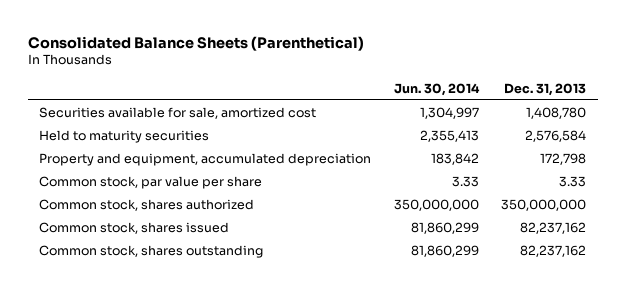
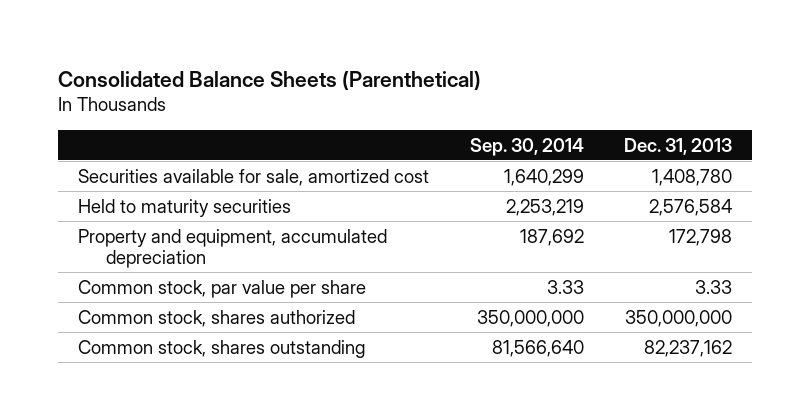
- | Jun. 30, 2014 | Dec. 31, 2013
+ | Sep. 30, 2014 | Dec. 31, 2013
- Common stock, shares issued | 81,860,299 | 82,237,162

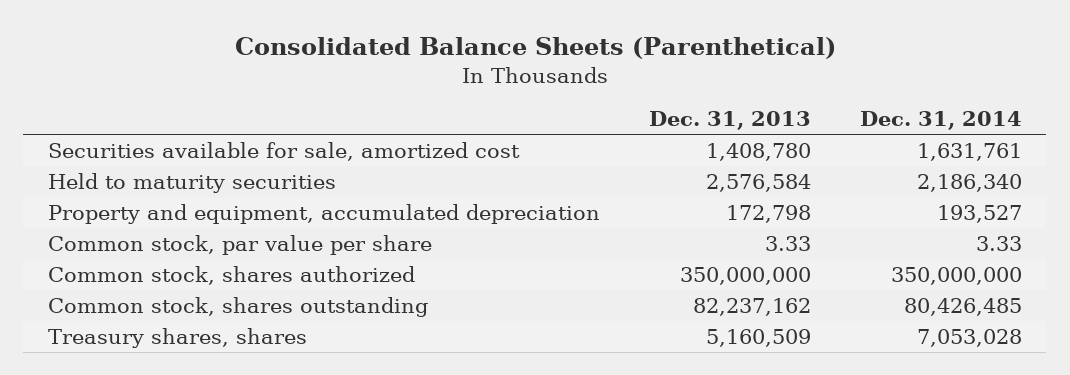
- | Sep. 30, 2014 | Dec. 31, 2013
+ | Dec. 31, 2013 | Dec. 31, 2014
+ Treasury shares, shares | 5,160,509 | 7,053,028

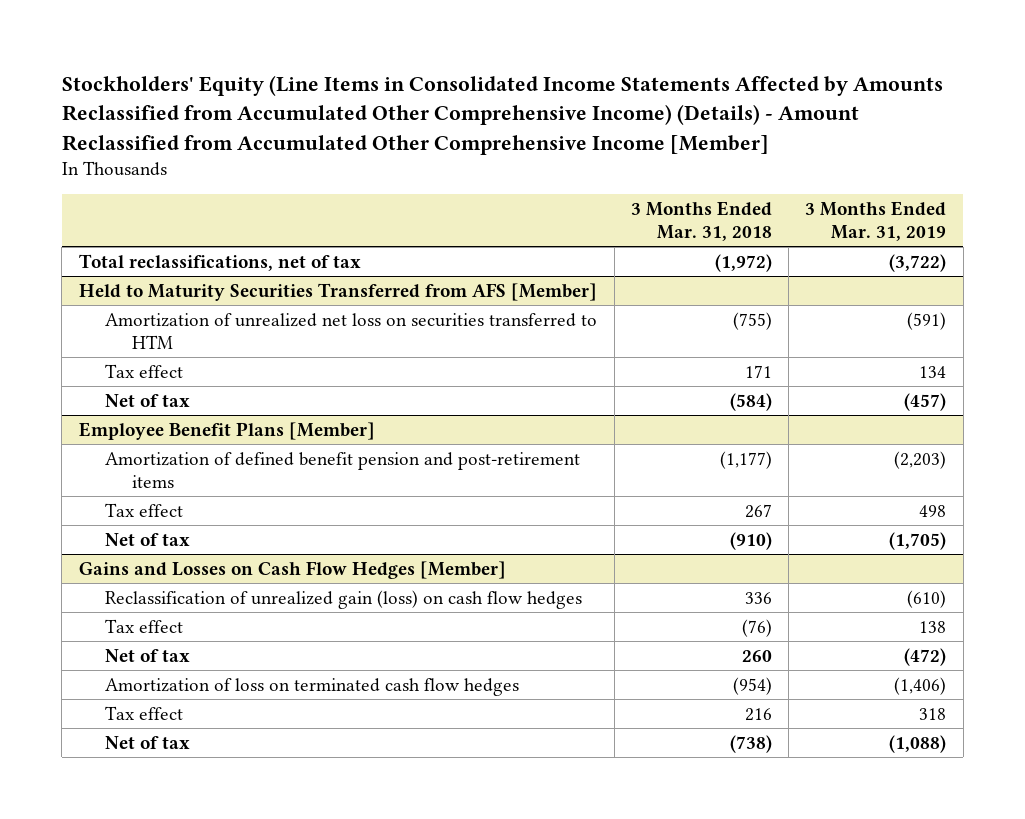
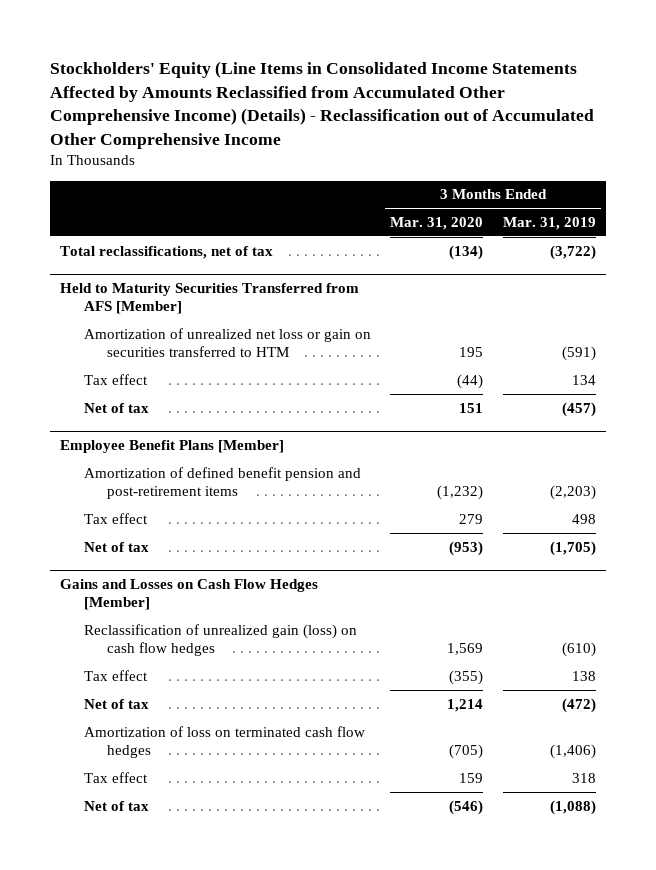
- Stockholders' Equity (Line Items in Consolidated Income Statements Affected by Amounts Reclassified from Accumulated Other Comprehensive Income) (Details) - Amount Reclassified from Accumulated Other Comprehensive Income [Member]
+ Stockholders' Equity (Line Items in Consolidated Income Statements Affected by Amounts Reclassified from Accumulated Other Comprehensive Income) (Details) - Reclassification out of Accumulated Other Comprehensive Income
- | 3 Months Ended Mar. 31, 2018 | 3 Months Ended Mar. 31, 2019
+ | 3 Months Ended Mar. 31, 2020 | 3 Months Ended Mar. 31, 2019
@ Held to Maturity Securities Transferred from AFS [Member]
- Amortization of unrealized net loss on securities transferred to HTM | (755) | (591)
+ Amortization of unrealized net loss or gain on securities transferred to HTM | 195 | (591)

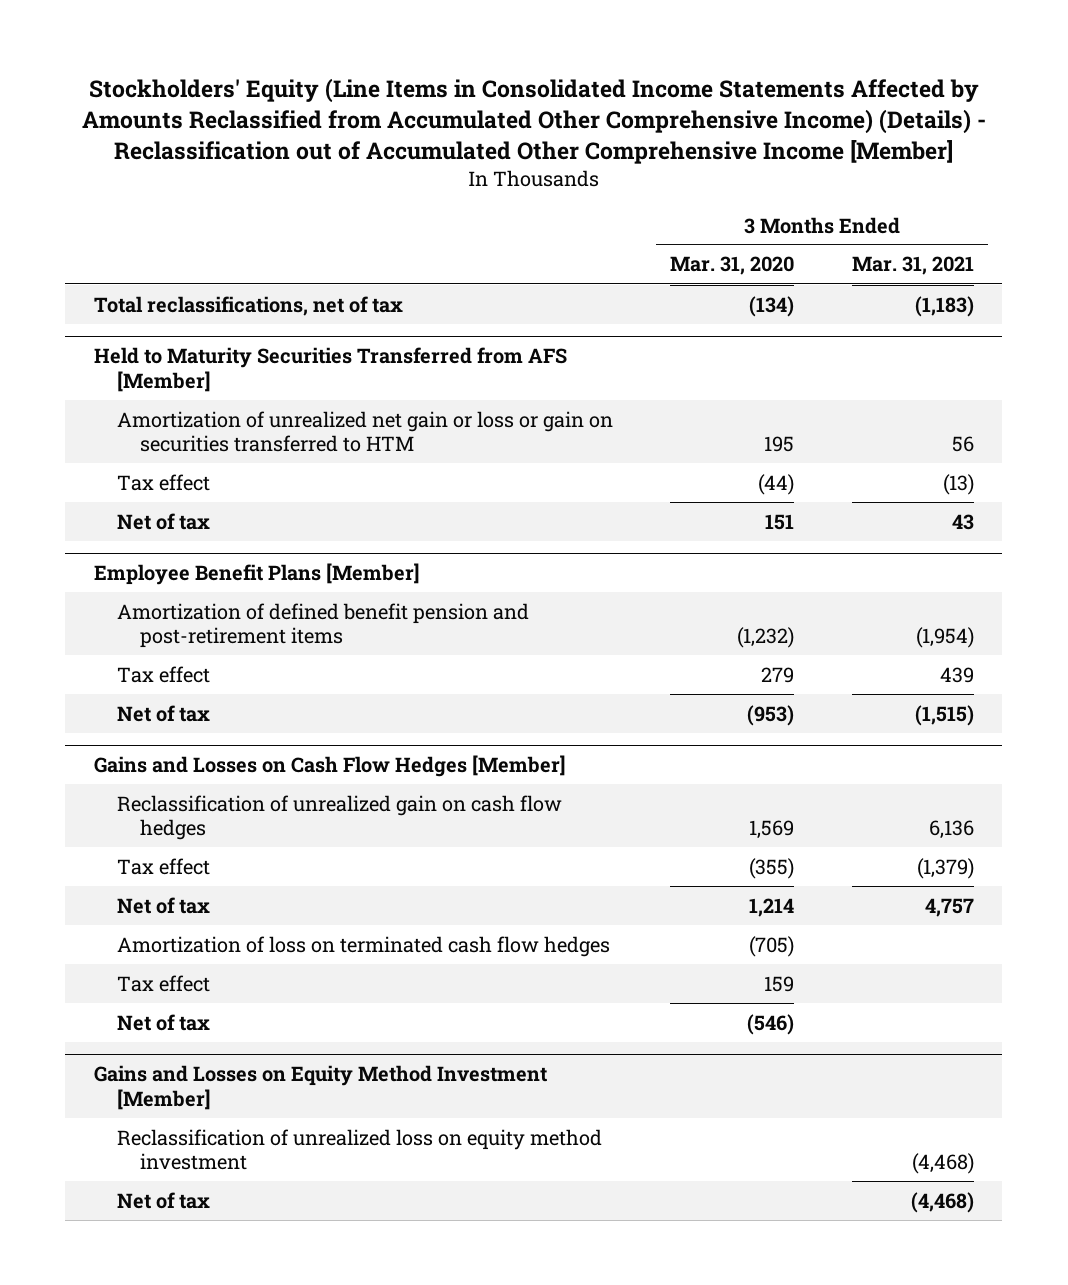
- Stockholders' Equity (Line Items in Consolidated Income Statements Affected by Amounts Reclassified from Accumulated Other Comprehensive Income) (Details) - Reclassification out of Accumulated Other Comprehensive Income
+ Stockholders' Equity (Line Items in Consolidated Income Statements Affected by Amounts Reclassified from Accumulated Other Comprehensive Income) (Details) - Reclassification out of Accumulated Other Comprehensive Income [Member]
- | 3 Months Ended Mar. 31, 2020 | 3 Months Ended Mar. 31, 2019
+ | 3 Months Ended Mar. 31, 2020 | 3 Months Ended Mar. 31, 2021
@ Held to Maturity Securities Transferred from AFS [Member]
- Amortization of unrealized net loss or gain on securities transferred to HTM | 195 | (591)
+ Amortization of unrealized net gain or loss or gain on securities transferred to HTM | 195 | 56
@ Gains and Losses on Cash Flow Hedges [Member]
- Reclassification of unrealized gain (loss) on cash flow hedges | 1,569 | (610)
+ Reclassification of unrealized gain on cash flow hedges | 1,569 | 6,136
+ Gains and Losses on Equity Method Investment [Member]
+ Reclassification of unrealized loss on equity method investment | | (4,468)
+ Net of tax | | (4,468)

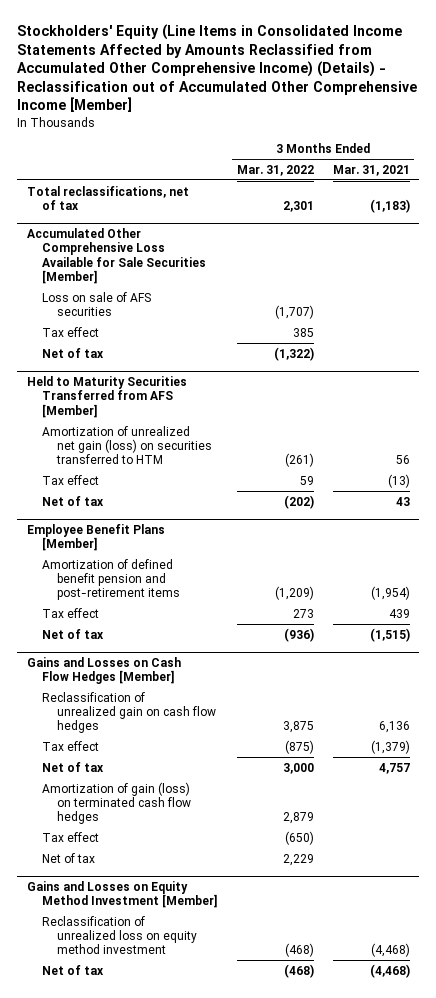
- | 3 Months Ended Mar. 31, 2020 | 3 Months Ended Mar. 31, 2021
+ | 3 Months Ended Mar. 31, 2022 | 3 Months Ended Mar. 31, 2021
+ Accumulated Other Comprehensive Loss Available for Sale Securities [Member]
+ Loss on sale of AFS securities | (1,707) |
+ Tax effect | 385 |
+ Net of tax | (1,322) |
@ Held to Maturity Securities Transferred from AFS [Member]
- Amortization of unrealized net gain or loss or gain on securities transferred to HTM | 195 | 56
+ Amortization of unrealized net gain (loss) on securities transferred to HTM | (261) | 56
@ Gains and Losses on Cash Flow Hedges [Member]
- Amortization of loss on terminated cash flow hedges | (705) |
+ Amortization of gain (loss) on terminated cash flow hedges | 2,879 |

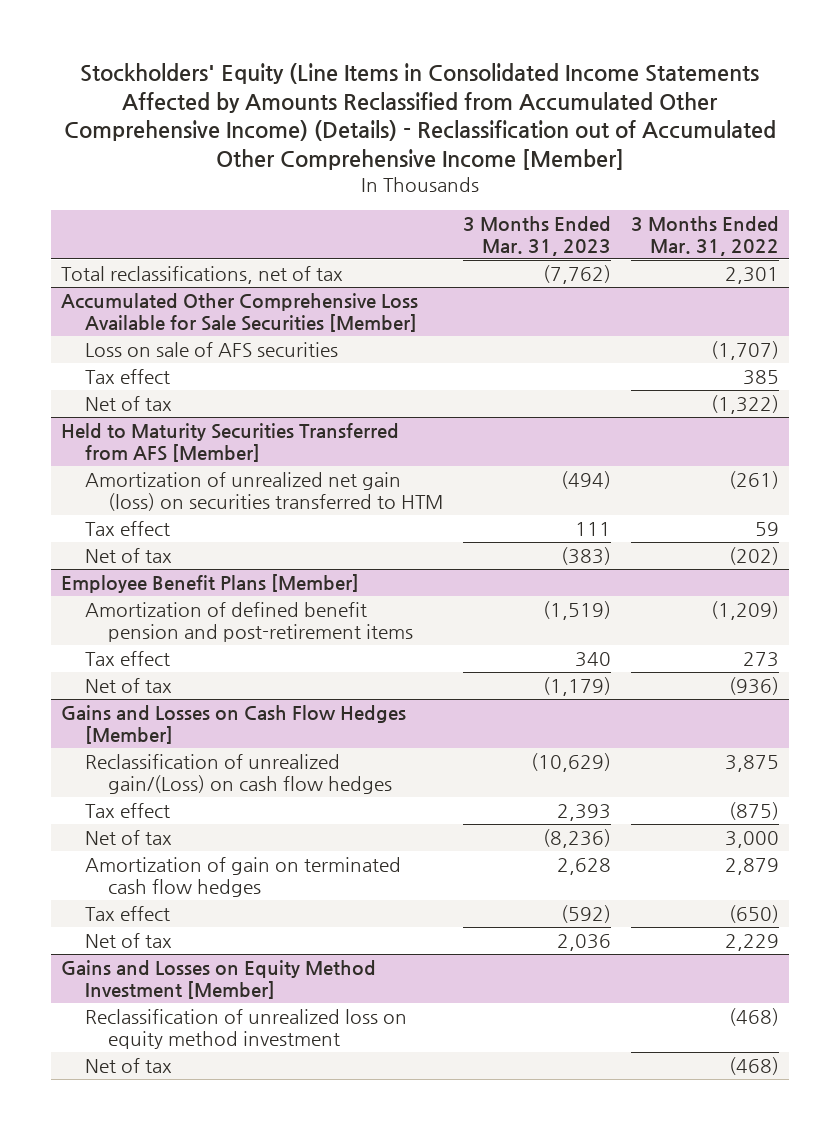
- | 3 Months Ended Mar. 31, 2022 | 3 Months Ended Mar. 31, 2021
+ | 3 Months Ended Mar. 31, 2023 | 3 Months Ended Mar. 31, 2022
@ Gains and Losses on Cash Flow Hedges [Member]
- Reclassification of unrealized gain on cash flow hedges | 3,875 | 6,136
+ Reclassification of unrealized gain/(Loss) on cash flow hedges | (10,629) | 3,875
- Amortization of gain (loss) on terminated cash flow hedges | 2,879 |
+ Amortization of gain on terminated cash flow hedges | 2,628 | 2,879

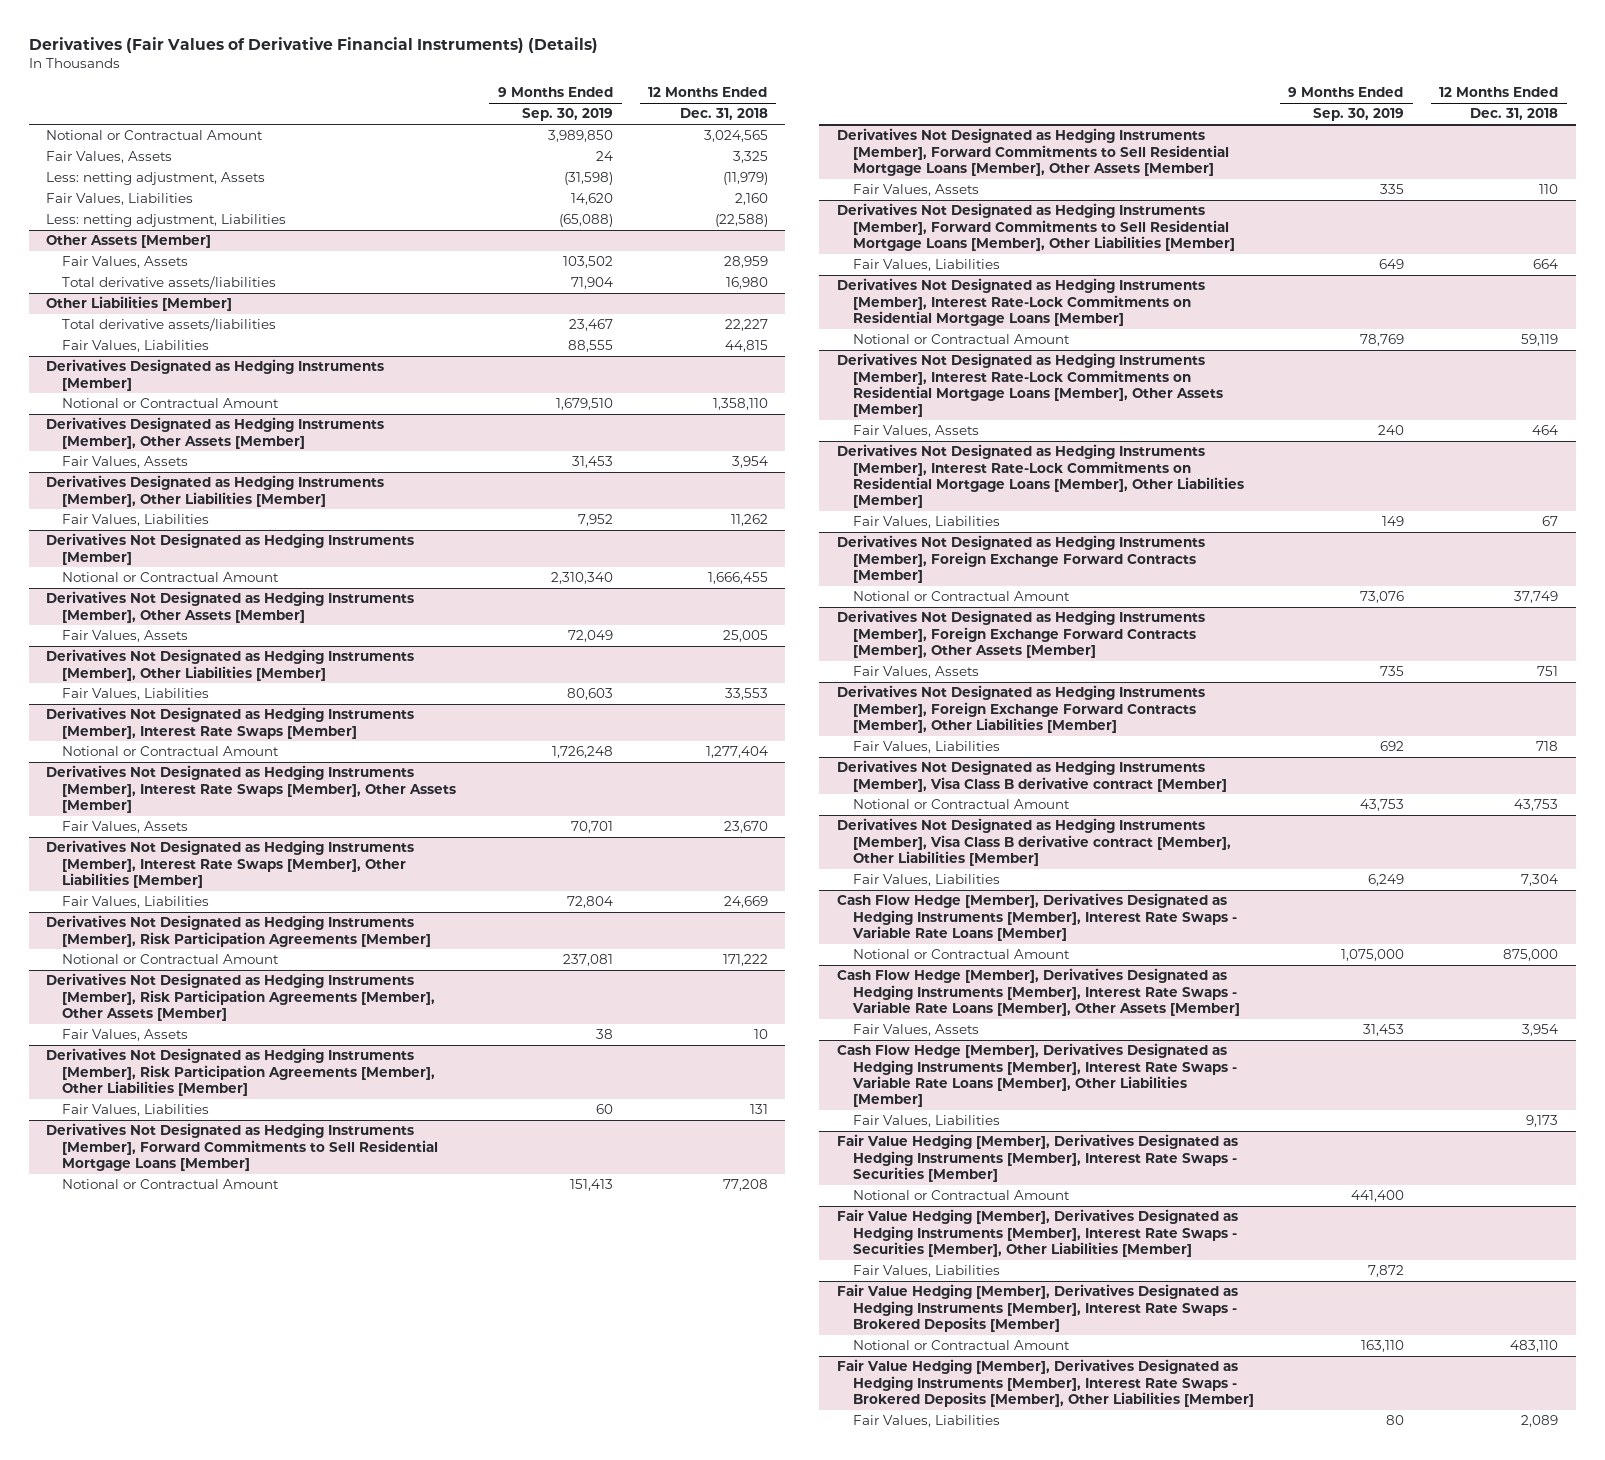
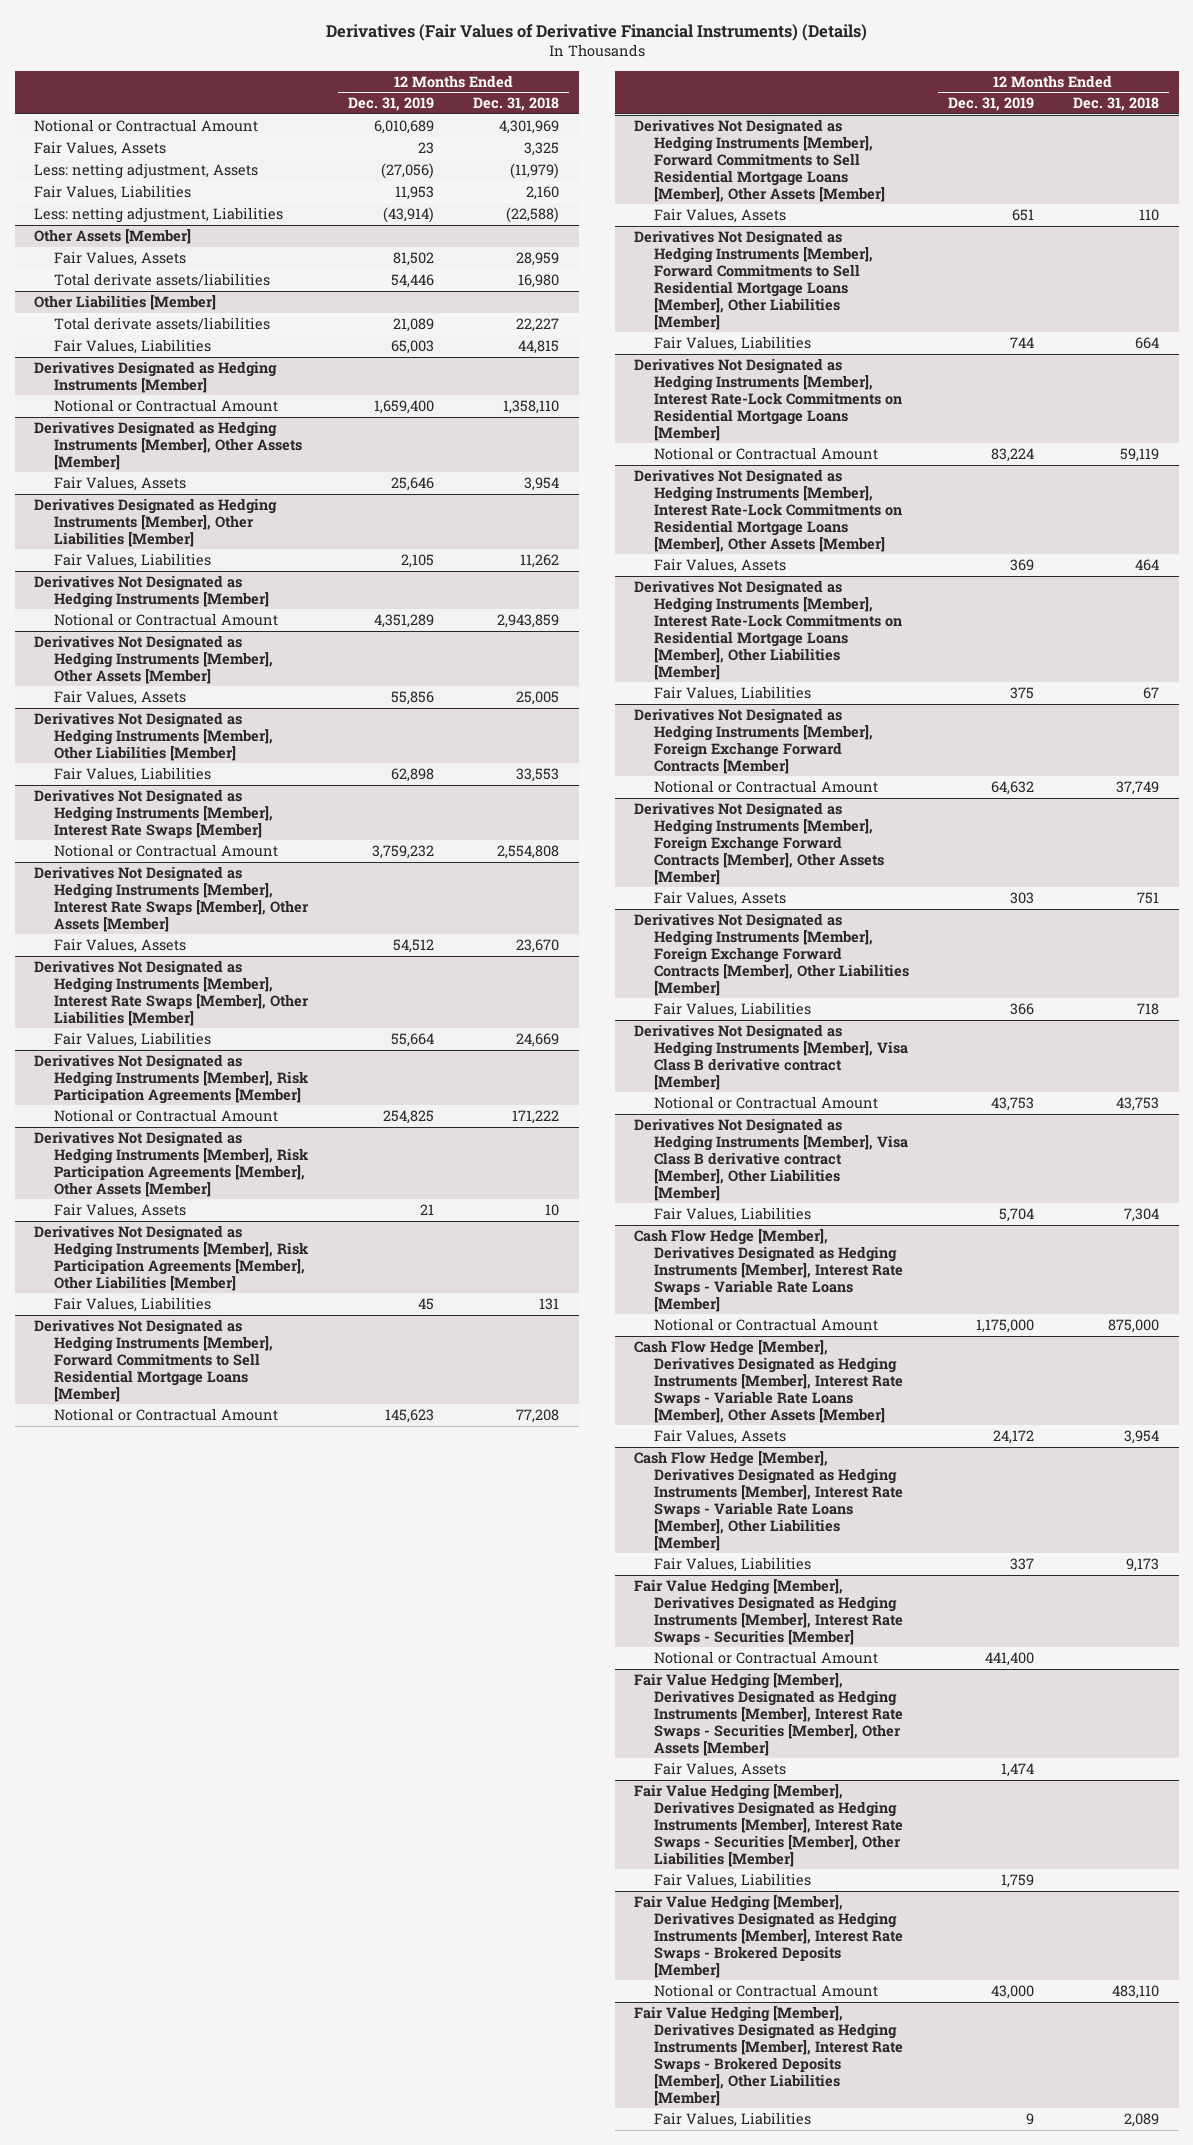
- | 9 Months Ended Sep. 30, 2019 | 12 Months Ended Dec. 31, 2018
+ | 12 Months Ended Dec. 31, 2019 | 12 Months Ended Dec. 31, 2018
- Notional or Contractual Amount | 3,989,850 | 3,024,565
+ Notional or Contractual Amount | 6,010,689 | 4,301,969
@ Other Assets [Member]
- Total derivative assets/liabilities | 71,904 | 16,980
+ Total derivate assets/liabilities | 54,446 | 16,980
@ Other Liabilities [Member]
- Total derivative assets/liabilities | 23,467 | 22,227
+ Total derivate assets/liabilities | 21,089 | 22,227
@ Derivatives Not Designated as Hedging Instruments [Member]
- Notional or Contractual Amount | 2,310,340 | 1,666,455
+ Notional or Contractual Amount | 4,351,289 | 2,943,859
@ Derivatives Not Designated as Hedging Instruments [Member], Interest Rate Swaps [Member]
- Notional or Contractual Amount | 1,726,248 | 1,277,404
+ Notional or Contractual Amount | 3,759,232 | 2,554,808
+ Fair Value Hedging [Member], Derivatives Designated as Hedging Instruments [Member], Interest Rate Swaps - Securities [Member], Other Assets [Member]
+ Fair Values, Assets | 1,474 |

